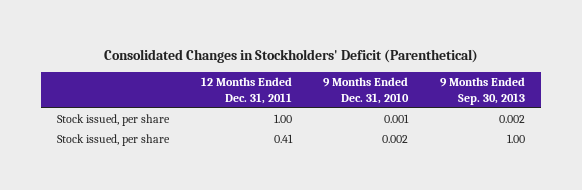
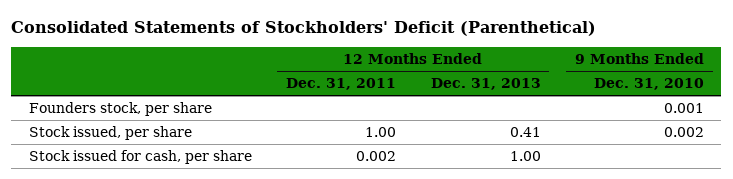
- Consolidated Changes in Stockholders' Deficit (Parenthetical)
+ Consolidated Statements of Stockholders' Deficit (Parenthetical)
- | 12 Months Ended Dec. 31, 2011 | 9 Months Ended Dec. 31, 2010 | 9 Months Ended Sep. 30, 2013
+ | 12 Months Ended Dec. 31, 2011 | 12 Months Ended Dec. 31, 2013 | 9 Months Ended Dec. 31, 2010
- Stock issued, per share | 1.00 | 0.001 | 0.002
- Stock issued, per share | 0.41 | 0.002 | 1.00
+ Founders stock, per share | | | 0.001
+ Stock issued, per share | 1.00 | 0.41 | 0.002
+ Stock issued for cash, per share | 0.002 | 1.00 |

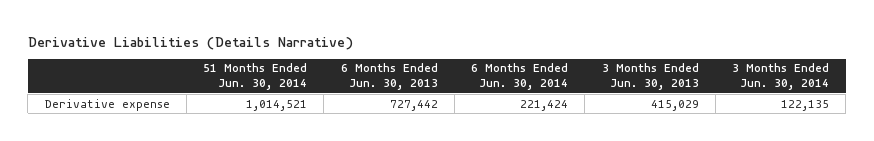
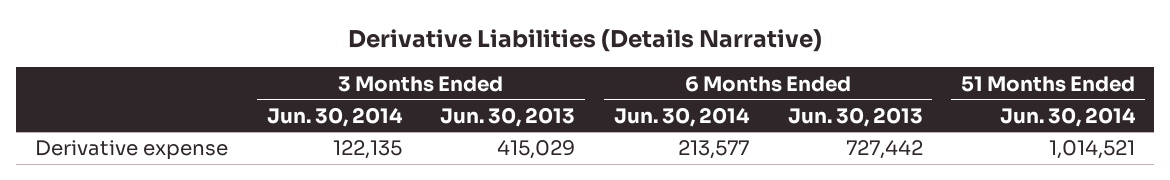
- | 51 Months Ended Jun. 30, 2014 | 6 Months Ended Jun. 30, 2013 | 6 Months Ended Jun. 30, 2014 | 3 Months Ended Jun. 30, 2013 | 3 Months Ended Jun. 30, 2014
+ | 3 Months Ended Jun. 30, 2014 | 3 Months Ended Jun. 30, 2013 | 6 Months Ended Jun. 30, 2014 | 6 Months Ended Jun. 30, 2013 | 51 Months Ended Jun. 30, 2014
- Derivative expense | 1,014,521 | 727,442 | 221,424 | 415,029 | 122,135
+ Derivative expense | 122,135 | 415,029 | 213,577 | 727,442 | 1,014,521

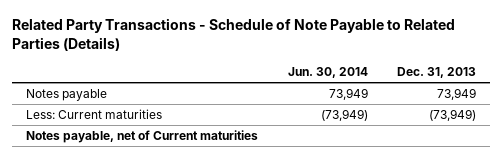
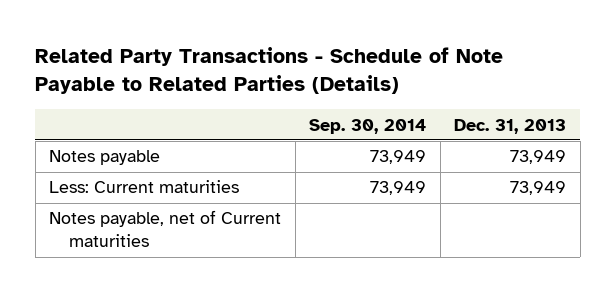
- | Jun. 30, 2014 | Dec. 31, 2013
+ | Sep. 30, 2014 | Dec. 31, 2013
- Less: Current maturities | (73,949) | (73,949)
+ Less: Current maturities | 73,949 | 73,949

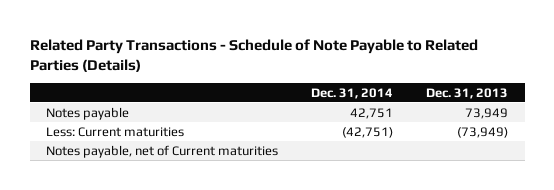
- | Sep. 30, 2014 | Dec. 31, 2013
+ | Dec. 31, 2014 | Dec. 31, 2013
- Less: Current maturities | 73,949 | 73,949
+ Less: Current maturities | (42,751) | (73,949)

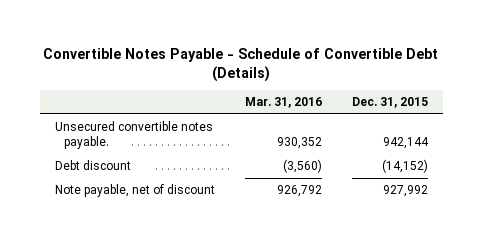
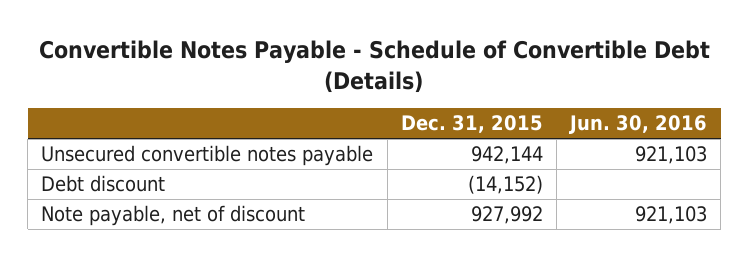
- | Mar. 31, 2016 | Dec. 31, 2015
+ | Dec. 31, 2015 | Jun. 30, 2016
- Unsecured convertible notes payable. | 930,352 | 942,144
+ Unsecured convertible notes payable | 942,144 | 921,103

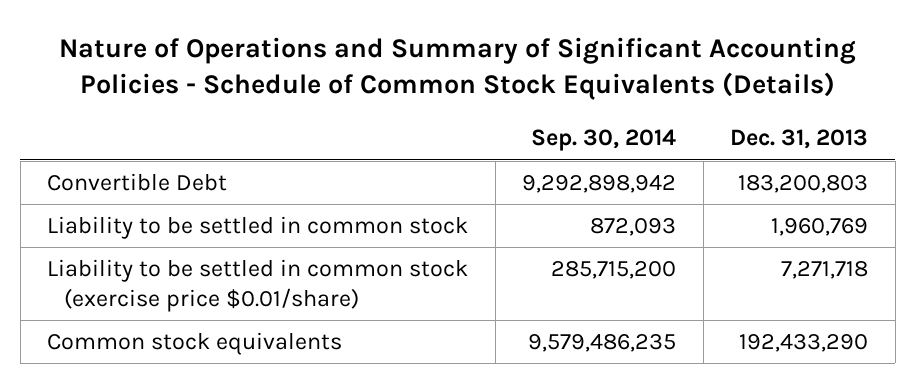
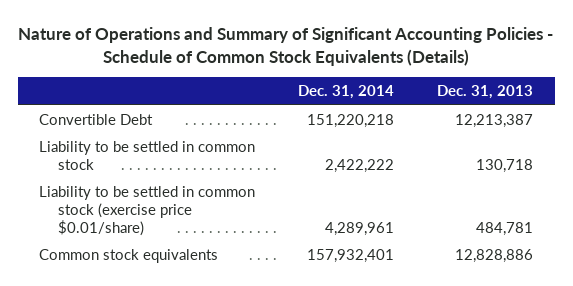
- | Sep. 30, 2014 | Dec. 31, 2013
+ | Dec. 31, 2014 | Dec. 31, 2013
- Convertible Debt | 9,292,898,942 | 183,200,803
- Liability to be settled in common stock | 872,093 | 1,960,769
- Liability to be settled in common stock (exercise price $0.01/share) | 285,715,200 | 7,271,718
- Common stock equivalents | 9,579,486,235 | 192,433,290
+ Convertible Debt | 151,220,218 | 12,213,387
+ Liability to be settled in common stock | 2,422,222 | 130,718
+ Liability to be settled in common stock (exercise price $0.01/share) | 4,289,961 | 484,781
+ Common stock equivalents | 157,932,401 | 12,828,886

